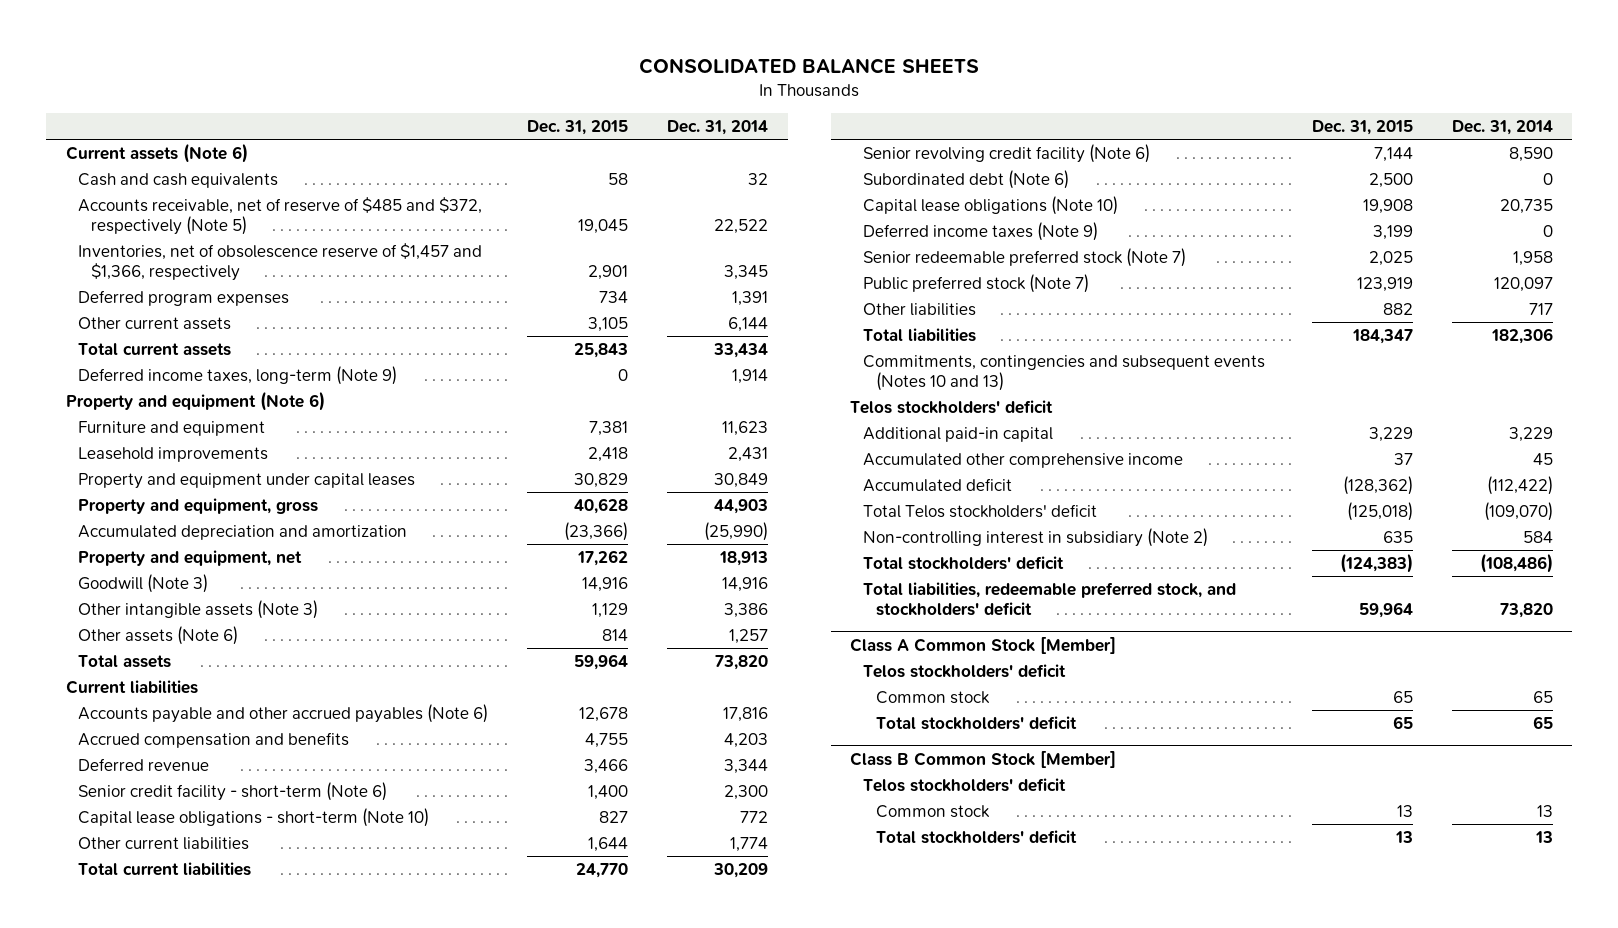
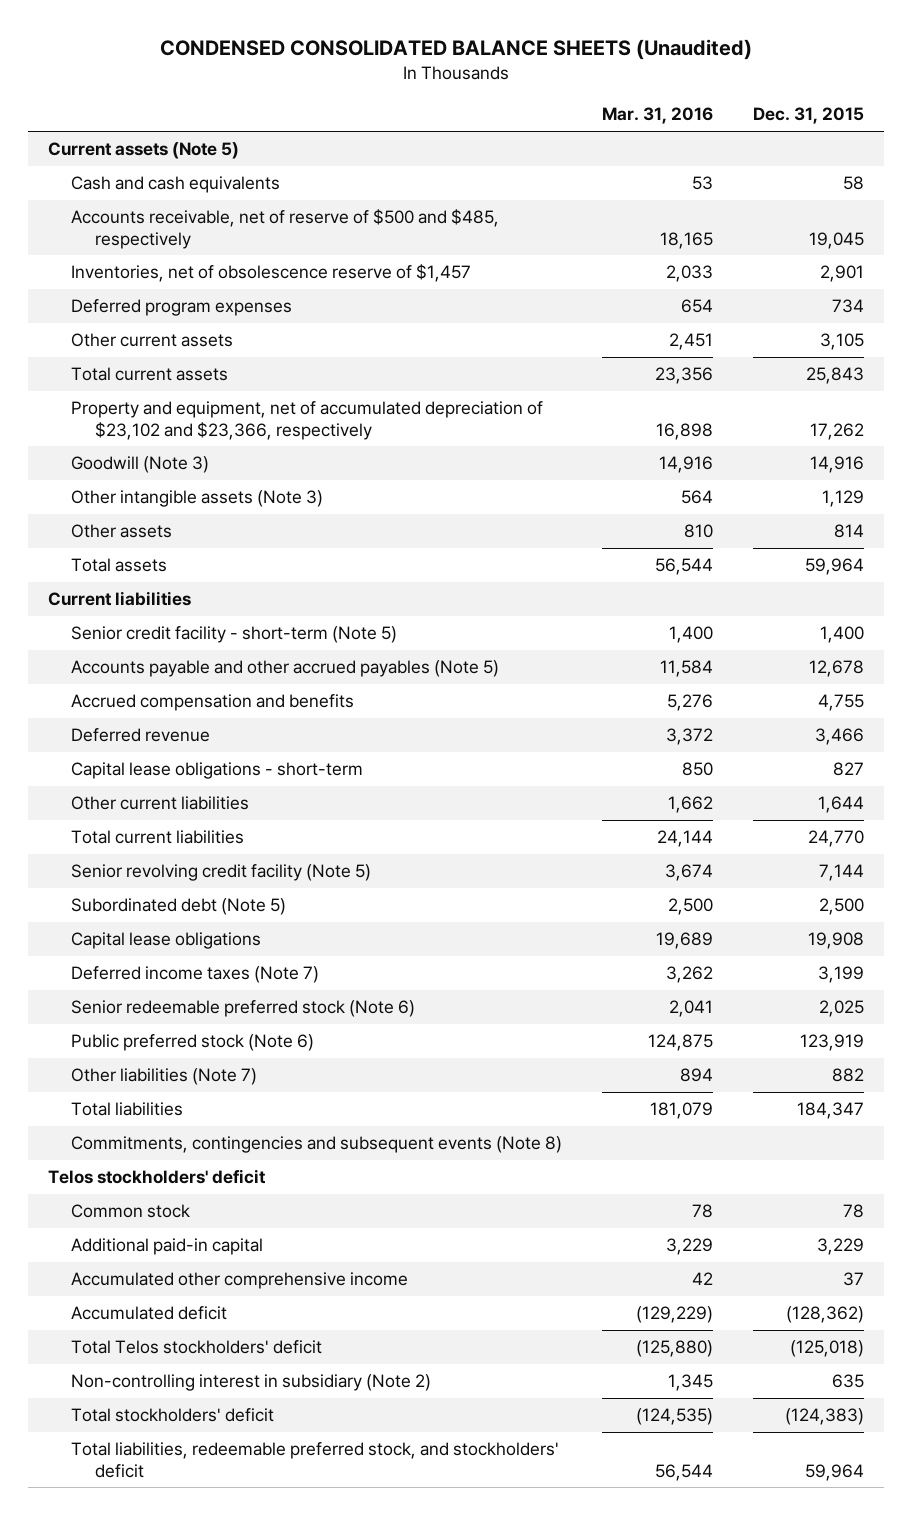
- CONSOLIDATED BALANCE SHEETS
+ CONDENSED CONSOLIDATED BALANCE SHEETS (Unaudited)
- | Dec. 31, 2015 | Dec. 31, 2014
+ | Mar. 31, 2016 | Dec. 31, 2015
- Current assets (Note 6)
+ Current assets (Note 5)
- Accounts receivable, net of reserve of $485 and $372, respectively (Note 5) | 19,045 | 22,522
- Inventories, net of obsolescence reserve of $1,457 and $1,366, respectively | 2,901 | 3,345
+ Accounts receivable, net of reserve of $500 and $485, respectively | 18,165 | 19,045
+ Inventories, net of obsolescence reserve of $1,457 | 2,033 | 2,901
- Deferred income taxes, long-term (Note 9) | 0 | 1,914
- Property and equipment (Note 6)
- Furniture and equipment | 7,381 | 11,623
- Leasehold improvements | 2,418 | 2,431
- Property and equipment under capital leases | 30,829 | 30,849
- Property and equipment, gross | 40,628 | 44,903
- Accumulated depreciation and amortization | (23,366) | (25,990)
- Property and equipment, net | 17,262 | 18,913
+ Property and equipment, net of accumulated depreciation of $23,102 and $23,366, respectively | 16,898 | 17,262
- Other assets (Note 6) | 814 | 1,257
+ Other assets | 810 | 814
- Accounts payable and other accrued payables (Note 6) | 12,678 | 17,816
+ Senior credit facility - short-term (Note 5) | 1,400 | 1,400
+ Accounts payable and other accrued payables (Note 5) | 11,584 | 12,678
- Senior credit facility - short-term (Note 6) | 1,400 | 2,300
- Capital lease obligations - short-term (Note 10) | 827 | 772
+ Capital lease obligations - short-term | 850 | 827
- Senior revolving credit facility (Note 6) | 7,144 | 8,590
- Subordinated debt (Note 6) | 2,500 | 0
- Capital lease obligations (Note 10) | 19,908 | 20,735
- Deferred income taxes (Note 9) | 3,199 | 0
- Senior redeemable preferred stock (Note 7) | 2,025 | 1,958
- Public preferred stock (Note 7) | 123,919 | 120,097
- Other liabilities | 882 | 717
+ Senior revolving credit facility (Note 5) | 3,674 | 7,144
+ Subordinated debt (Note 5) | 2,500 | 2,500
+ Capital lease obligations | 19,689 | 19,908
+ Deferred income taxes (Note 7) | 3,262 | 3,199
+ Senior redeemable preferred stock (Note 6) | 2,041 | 2,025
+ Public preferred stock (Note 6) | 124,875 | 123,919
+ Other liabilities (Note 7) | 894 | 882
- Commitments, contingencies and subsequent events (Notes 10 and 13)
+ Commitments, contingencies and subsequent events (Note 8)
+ Common stock | 78 | 78
- Class A Common Stock [Member]
- Telos stockholders' deficit
- Common stock | 65 | 65
- Total stockholders' deficit | 65 | 65
- Class B Common Stock [Member]
- Telos stockholders' deficit
- Common stock | 13 | 13
- Total stockholders' deficit | 13 | 13

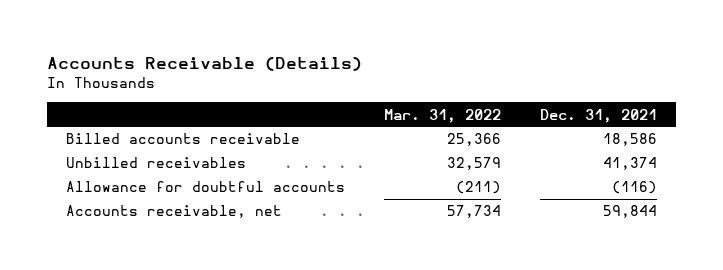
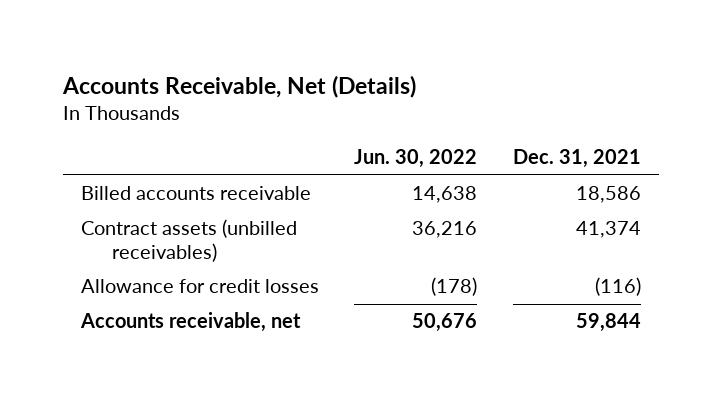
- Accounts Receivable (Details)
+ Accounts Receivable, Net (Details)
- | Mar. 31, 2022 | Dec. 31, 2021
+ | Jun. 30, 2022 | Dec. 31, 2021
- Unbilled receivables | 32,579 | 41,374
- Allowance for doubtful accounts | (211) | (116)
+ Contract assets (unbilled receivables) | 36,216 | 41,374
+ Allowance for credit losses | (178) | (116)

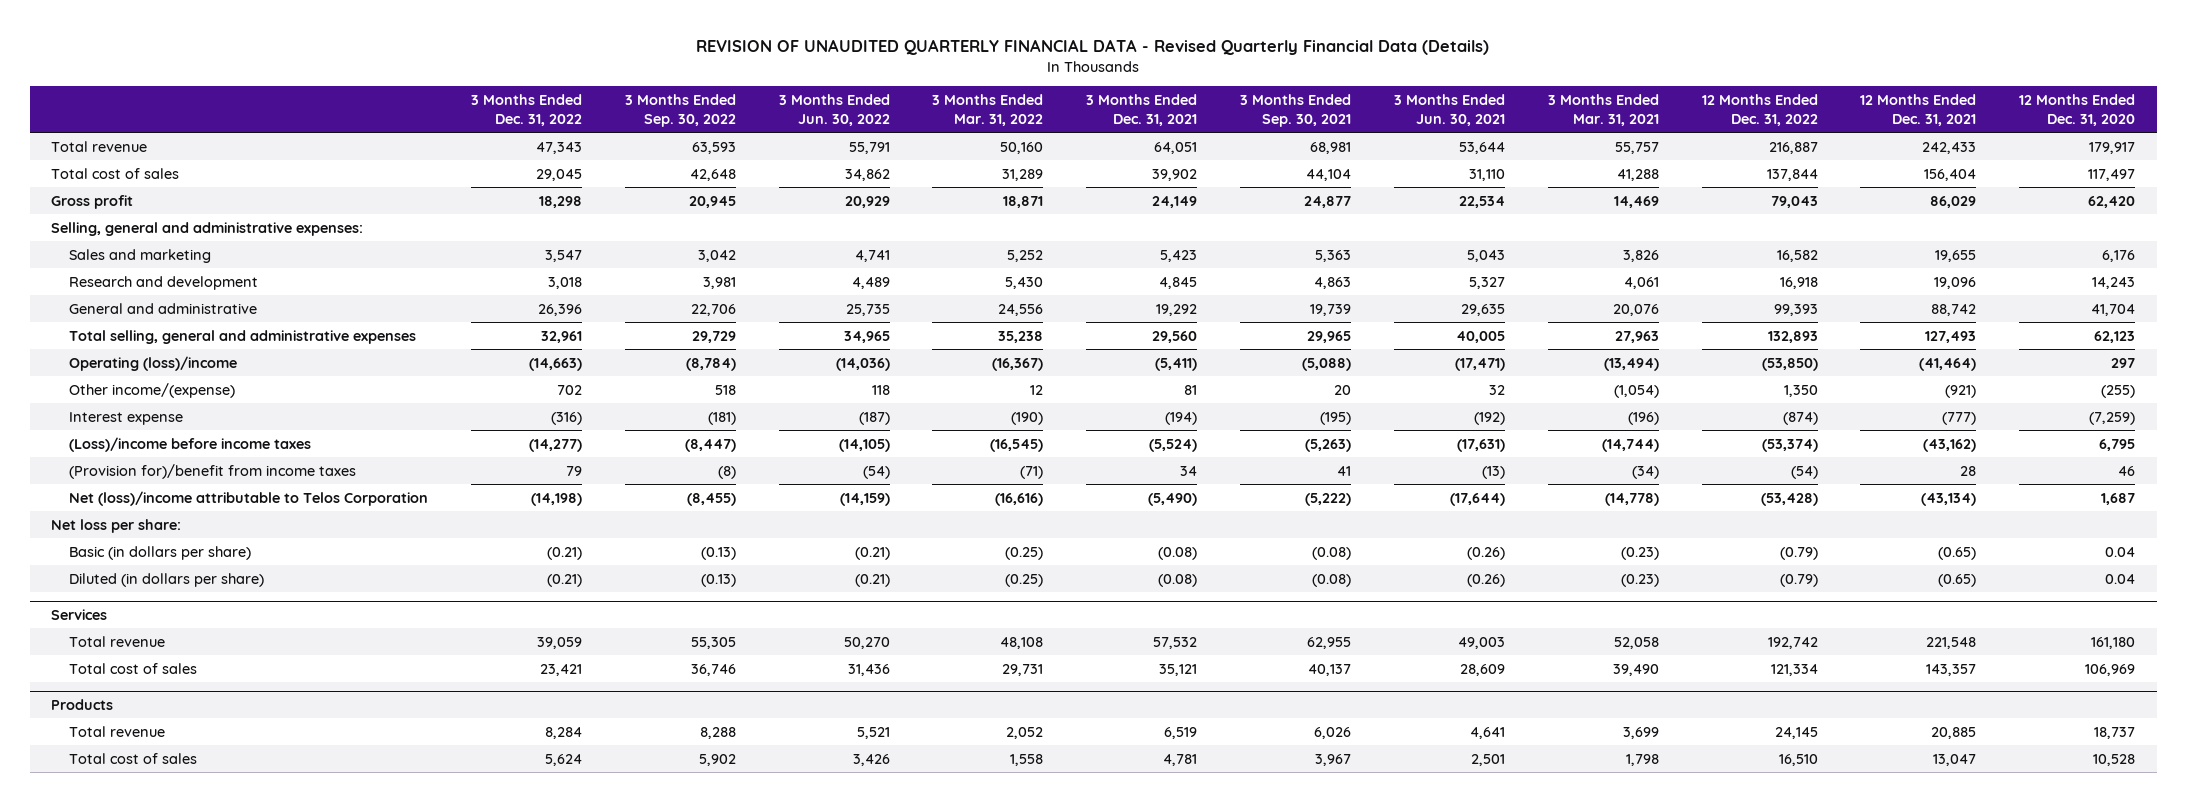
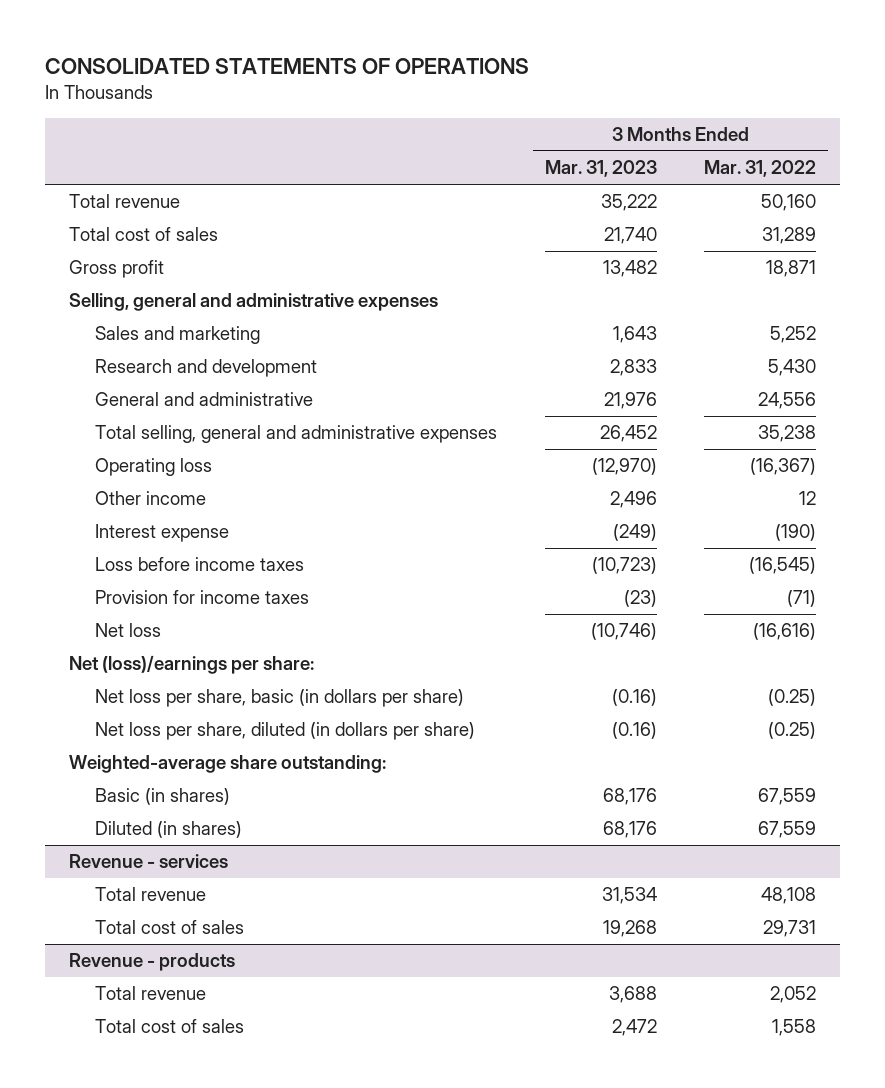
- REVISION OF UNAUDITED QUARTERLY FINANCIAL DATA - Revised Quarterly Financial Data (Details)
+ CONSOLIDATED STATEMENTS OF OPERATIONS
- | 3 Months Ended Dec. 31, 2022 | 3 Months Ended Sep. 30, 2022 | 3 Months Ended Jun. 30, 2022 | 3 Months Ended Mar. 31, 2022 | 3 Months Ended Dec. 31, 2021 | 3 Months Ended Sep. 30, 2021 | 3 Months Ended Jun. 30, 2021 | 3 Months Ended Mar. 31, 2021 | 12 Months Ended Dec. 31, 2022 | 12 Months Ended Dec. 31, 2021 | 12 Months Ended Dec. 31, 2020
+ | 3 Months Ended Mar. 31, 2023 | 3 Months Ended Mar. 31, 2022
- Selling, general and administrative expenses:
+ Selling, general and administrative expenses
- Operating (loss)/income | (14,663) | (8,784) | (14,036) | (16,367) | (5,411) | (5,088) | (17,471) | (13,494) | (53,850) | (41,464) | 297
- Other income/(expense) | 702 | 518 | 118 | 12 | 81 | 20 | 32 | (1,054) | 1,350 | (921) | (255)
+ Operating loss | (12,970) | (16,367)
+ Other income | 2,496 | 12
- (Loss)/income before income taxes | (14,277) | (8,447) | (14,105) | (16,545) | (5,524) | (5,263) | (17,631) | (14,744) | (53,374) | (43,162) | 6,795
- (Provision for)/benefit from income taxes | 79 | (8) | (54) | (71) | 34 | 41 | (13) | (34) | (54) | 28 | 46
- Net (loss)/income attributable to Telos Corporation | (14,198) | (8,455) | (14,159) | (16,616) | (5,490) | (5,222) | (17,644) | (14,778) | (53,428) | (43,134) | 1,687
- Net loss per share:
- Basic (in dollars per share) | (0.21) | (0.13) | (0.21) | (0.25) | (0.08) | (0.08) | (0.26) | (0.23) | (0.79) | (0.65) | 0.04
- Diluted (in dollars per share) | (0.21) | (0.13) | (0.21) | (0.25) | (0.08) | (0.08) | (0.26) | (0.23) | (0.79) | (0.65) | 0.04
- Services
+ Loss before income taxes | (10,723) | (16,545)
+ Provision for income taxes | (23) | (71)
+ Net loss | (10,746) | (16,616)
+ Net (loss)/earnings per share:
+ Net loss per share, basic (in dollars per share) | (0.16) | (0.25)
+ Net loss per share, diluted (in dollars per share) | (0.16) | (0.25)
+ Weighted-average share outstanding:
+ Basic (in shares) | 68,176 | 67,559
+ Diluted (in shares) | 68,176 | 67,559
+ Revenue - services
- Products
+ Revenue - products

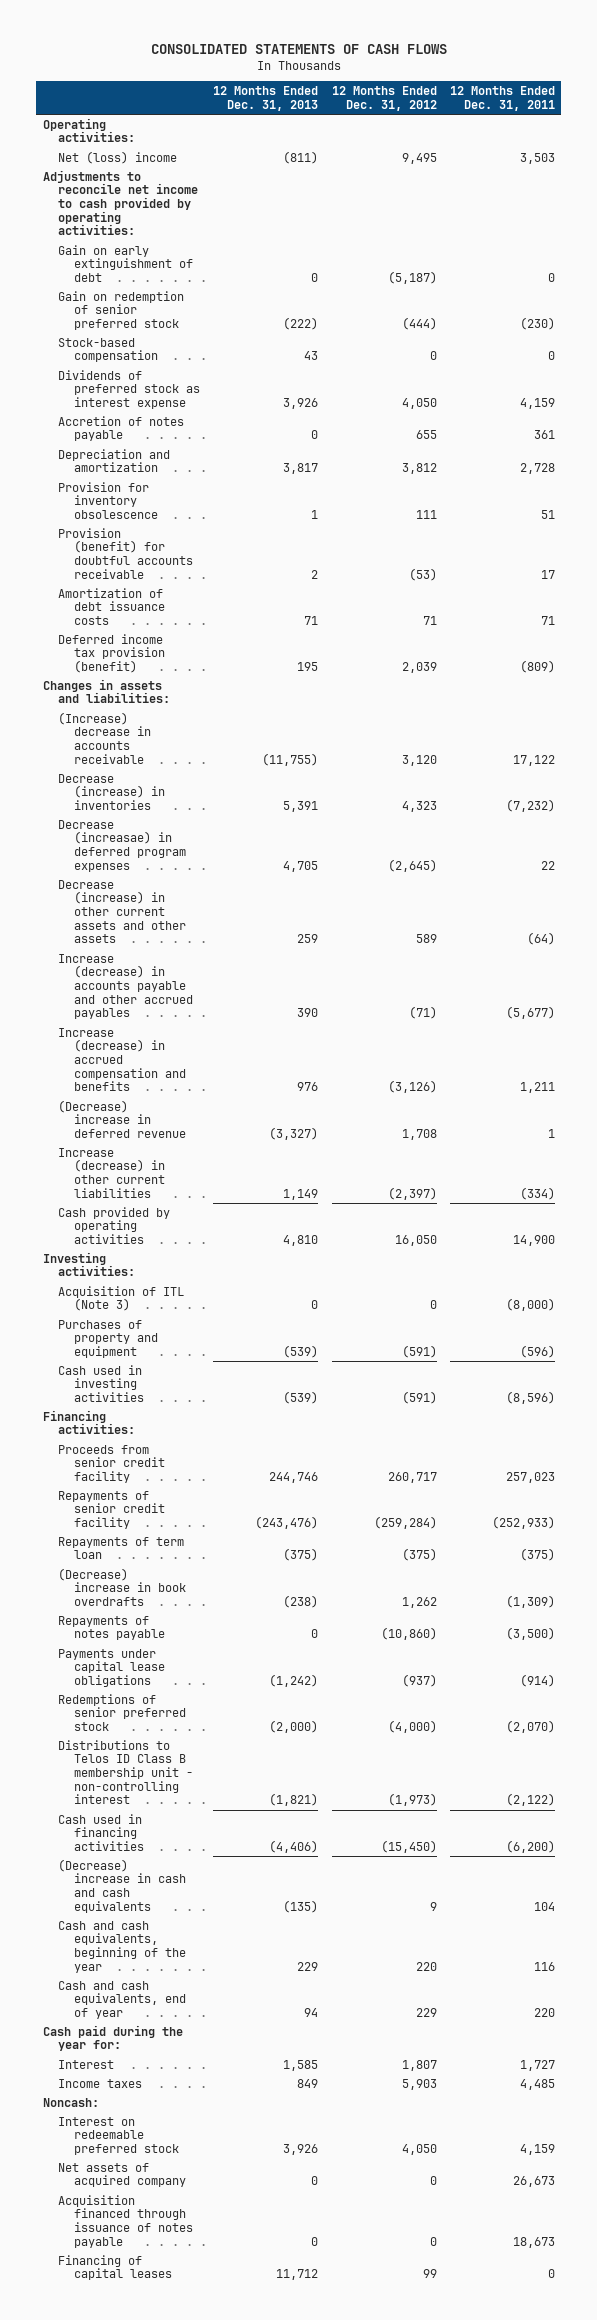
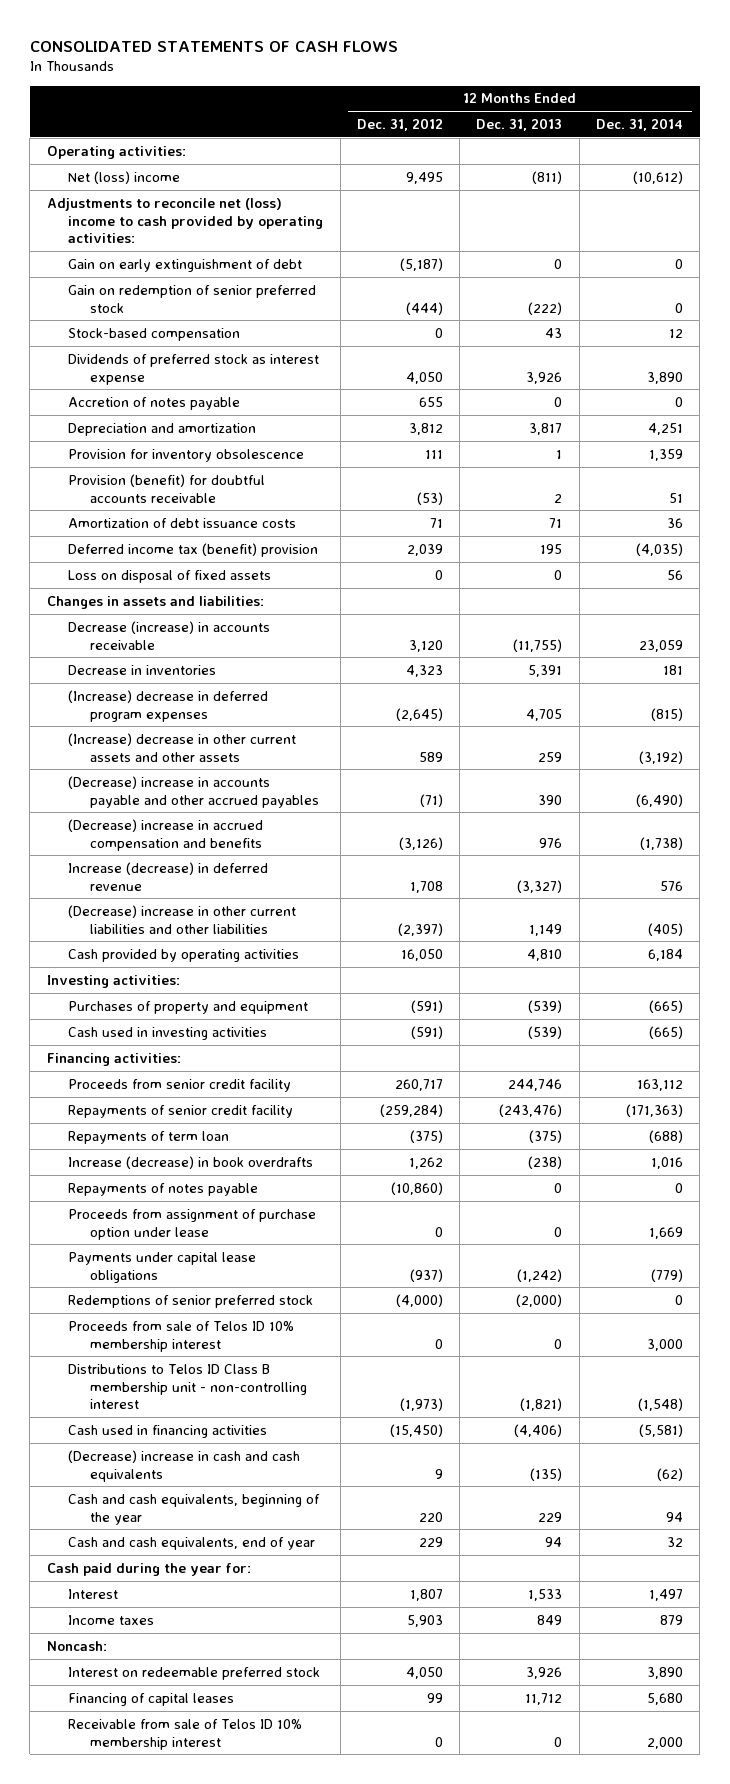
- | 12 Months Ended Dec. 31, 2013 | 12 Months Ended Dec. 31, 2012 | 12 Months Ended Dec. 31, 2011
+ | 12 Months Ended Dec. 31, 2012 | 12 Months Ended Dec. 31, 2013 | 12 Months Ended Dec. 31, 2014
- Adjustments to reconcile net income to cash provided by operating activities:
+ Adjustments to reconcile net (loss) income to cash provided by operating activities:
- Deferred income tax provision (benefit) | 195 | 2,039 | (809)
+ Deferred income tax (benefit) provision | 2,039 | 195 | (4,035)
+ Loss on disposal of fixed assets | 0 | 0 | 56
- (Increase) decrease in accounts receivable | (11,755) | 3,120 | 17,122
- Decrease (increase) in inventories | 5,391 | 4,323 | (7,232)
- Decrease (increasae) in deferred program expenses | 4,705 | (2,645) | 22
- Decrease (increase) in other current assets and other assets | 259 | 589 | (64)
- Increase (decrease) in accounts payable and other accrued payables | 390 | (71) | (5,677)
- Increase (decrease) in accrued compensation and benefits | 976 | (3,126) | 1,211
- (Decrease) increase in deferred revenue | (3,327) | 1,708 | 1
- Increase (decrease) in other current liabilities | 1,149 | (2,397) | (334)
+ Decrease (increase) in accounts receivable | 3,120 | (11,755) | 23,059
+ Decrease in inventories | 4,323 | 5,391 | 181
+ (Increase) decrease in deferred program expenses | (2,645) | 4,705 | (815)
+ (Increase) decrease in other current assets and other assets | 589 | 259 | (3,192)
+ (Decrease) increase in accounts payable and other accrued payables | (71) | 390 | (6,490)
+ (Decrease) increase in accrued compensation and benefits | (3,126) | 976 | (1,738)
+ Increase (decrease) in deferred revenue | 1,708 | (3,327) | 576
+ (Decrease) increase in other current liabilities and other liabilities | (2,397) | 1,149 | (405)
- Acquisition of ITL (Note 3) | 0 | 0 | (8,000)
- (Decrease) increase in book overdrafts | (238) | 1,262 | (1,309)
+ Increase (decrease) in book overdrafts | 1,262 | (238) | 1,016
+ Proceeds from assignment of purchase option under lease | 0 | 0 | 1,669
+ Proceeds from sale of Telos ID 10% membership interest | 0 | 0 | 3,000
- Interest | 1,585 | 1,807 | 1,727
+ Interest | 1,807 | 1,533 | 1,497
- Net assets of acquired company | 0 | 0 | 26,673
- Acquisition financed through issuance of notes payable | 0 | 0 | 18,673
+ Receivable from sale of Telos ID 10% membership interest | 0 | 0 | 2,000

